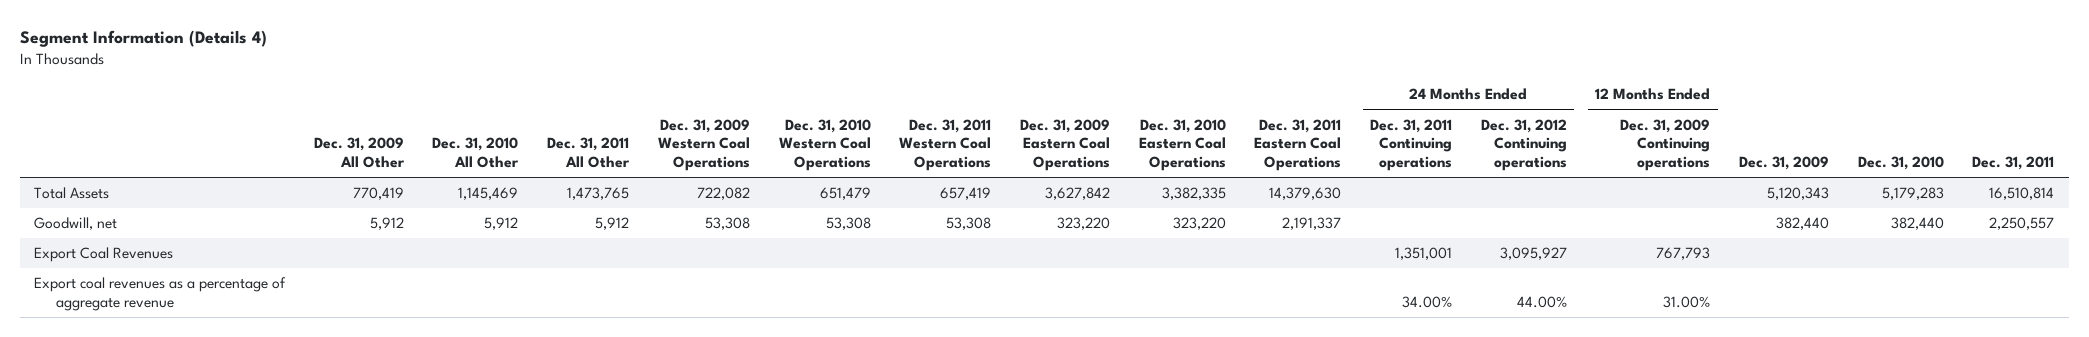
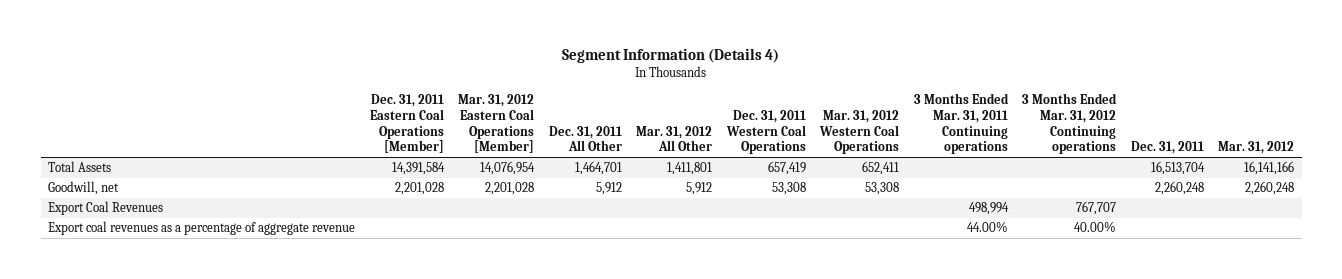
- | Dec. 31, 2009 All Other | Dec. 31, 2010 All Other | Dec. 31, 2011 All Other | Dec. 31, 2009 Western Coal Operations | Dec. 31, 2010 Western Coal Operations | Dec. 31, 2011 Western Coal Operations | Dec. 31, 2009 Eastern Coal Operations | Dec. 31, 2010 Eastern Coal Operations | Dec. 31, 2011 Eastern Coal Operations | 24 Months Ended Dec. 31, 2011 Continuing operations | 24 Months Ended Dec. 31, 2012 Continuing operations | 12 Months Ended Dec. 31, 2009 Continuing operations | Dec. 31, 2009 | Dec. 31, 2010 | Dec. 31, 2011
+ | Dec. 31, 2011 Eastern Coal Operations [Member] | Mar. 31, 2012 Eastern Coal Operations [Member] | Dec. 31, 2011 All Other | Mar. 31, 2012 All Other | Dec. 31, 2011 Western Coal Operations | Mar. 31, 2012 Western Coal Operations | 3 Months Ended Mar. 31, 2011 Continuing operations | 3 Months Ended Mar. 31, 2012 Continuing operations | Dec. 31, 2011 | Mar. 31, 2012
- Total Assets | 770,419 | 1,145,469 | 1,473,765 | 722,082 | 651,479 | 657,419 | 3,627,842 | 3,382,335 | 14,379,630 | | | | 5,120,343 | 5,179,283 | 16,510,814
- Goodwill, net | 5,912 | 5,912 | 5,912 | 53,308 | 53,308 | 53,308 | 323,220 | 323,220 | 2,191,337 | | | | 382,440 | 382,440 | 2,250,557
+ Total Assets | 14,391,584 | 14,076,954 | 1,464,701 | 1,411,801 | 657,419 | 652,411 | | | 16,513,704 | 16,141,166
+ Goodwill, net | 2,201,028 | 2,201,028 | 5,912 | 5,912 | 53,308 | 53,308 | | | 2,260,248 | 2,260,248

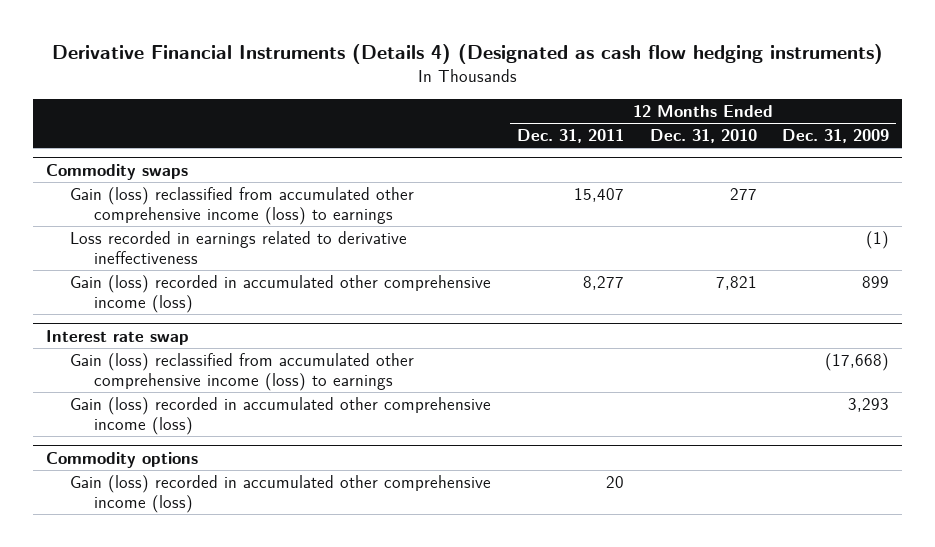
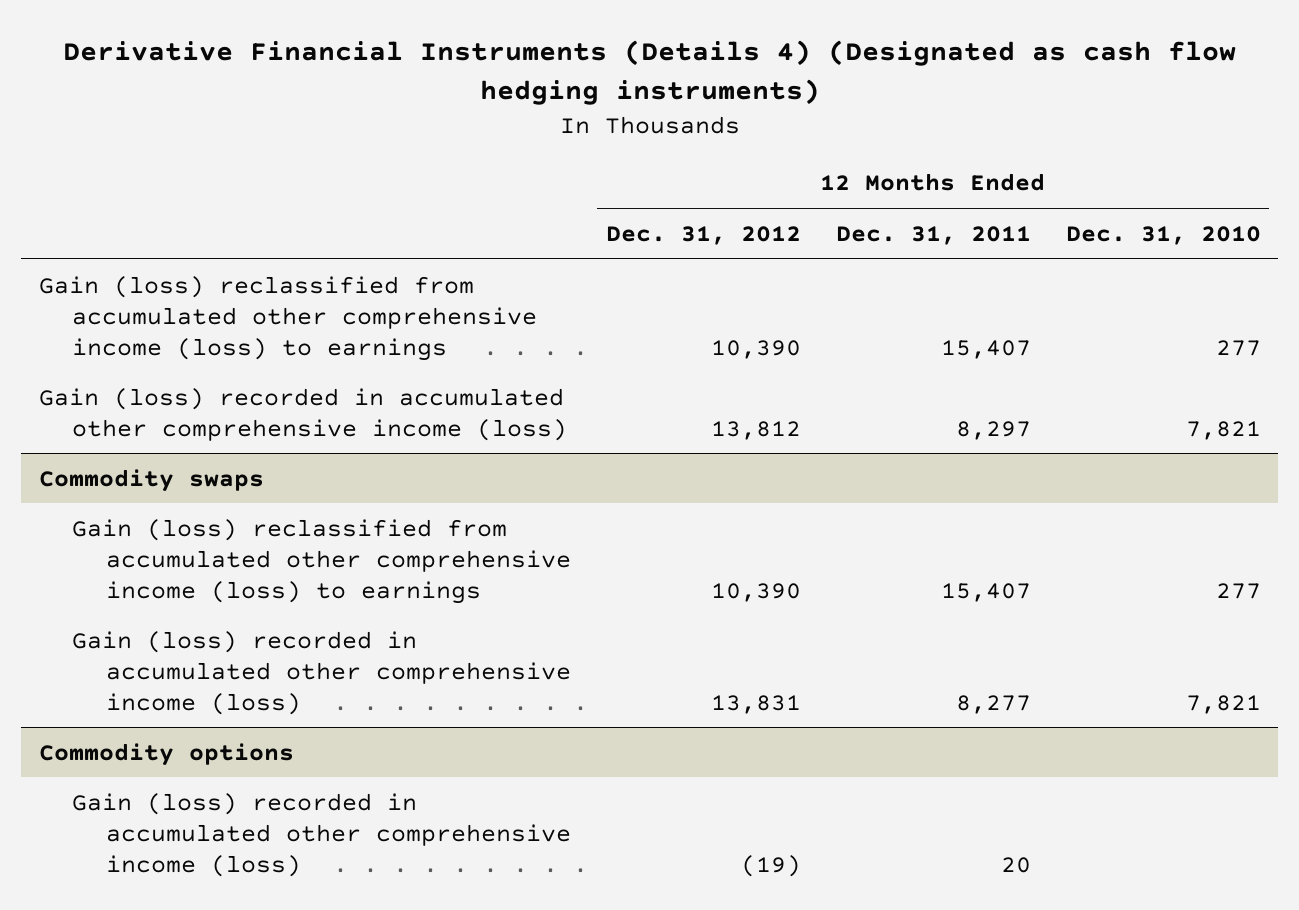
- | 12 Months Ended Dec. 31, 2011 | 12 Months Ended Dec. 31, 2010 | 12 Months Ended Dec. 31, 2009
+ | 12 Months Ended Dec. 31, 2012 | 12 Months Ended Dec. 31, 2011 | 12 Months Ended Dec. 31, 2010
+ Gain (loss) reclassified from accumulated other comprehensive income (loss) to earnings | 10,390 | 15,407 | 277
+ Gain (loss) recorded in accumulated other comprehensive income (loss) | 13,812 | 8,297 | 7,821
@ Commodity swaps
- Loss recorded in earnings related to derivative ineffectiveness | | | (1)
- Interest rate swap
- Gain (loss) reclassified from accumulated other comprehensive income (loss) to earnings | | | (17,668)
- Gain (loss) recorded in accumulated other comprehensive income (loss) | | | 3,293

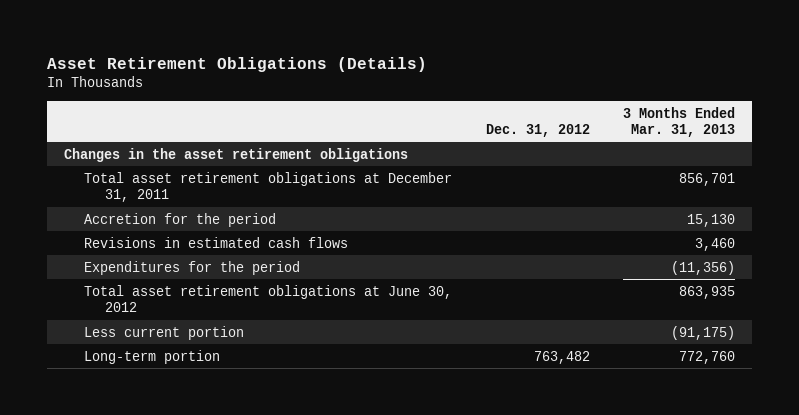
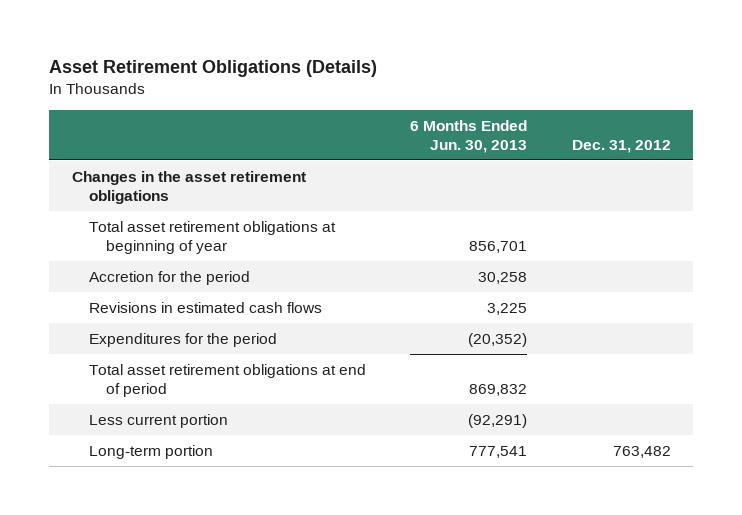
- | Dec. 31, 2012 | 3 Months Ended Mar. 31, 2013
+ | 6 Months Ended Jun. 30, 2013 | Dec. 31, 2012
- Total asset retirement obligations at December 31, 2011 | | 856,701
+ Total asset retirement obligations at beginning of year | 856,701 |
- Total asset retirement obligations at June 30, 2012 | | 863,935
+ Total asset retirement obligations at end of period | 869,832 |

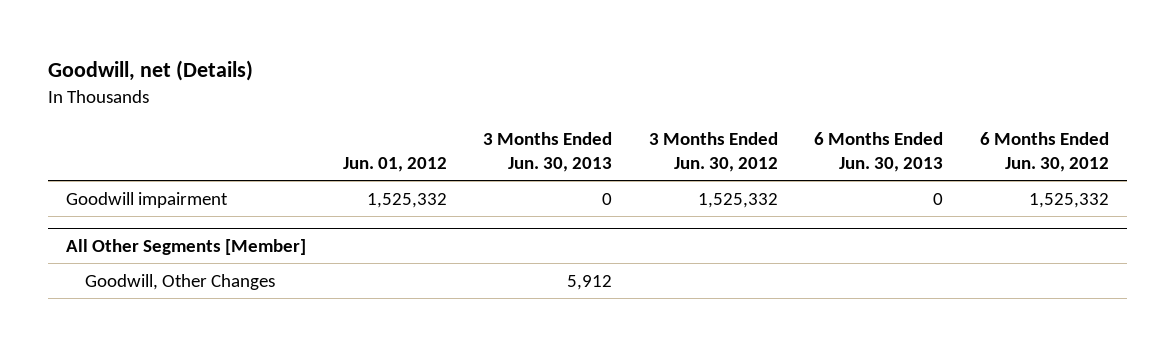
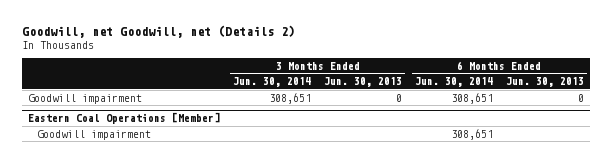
- Goodwill, net (Details)
+ Goodwill, net Goodwill, net (Details 2)
- | Jun. 01, 2012 | 3 Months Ended Jun. 30, 2013 | 3 Months Ended Jun. 30, 2012 | 6 Months Ended Jun. 30, 2013 | 6 Months Ended Jun. 30, 2012
+ | 3 Months Ended Jun. 30, 2014 | 3 Months Ended Jun. 30, 2013 | 6 Months Ended Jun. 30, 2014 | 6 Months Ended Jun. 30, 2013
- All Other Segments [Member]
- Goodwill, Other Changes | | 5,912 | | |
+ Eastern Coal Operations [Member]
+ Goodwill impairment | | | 308,651 |

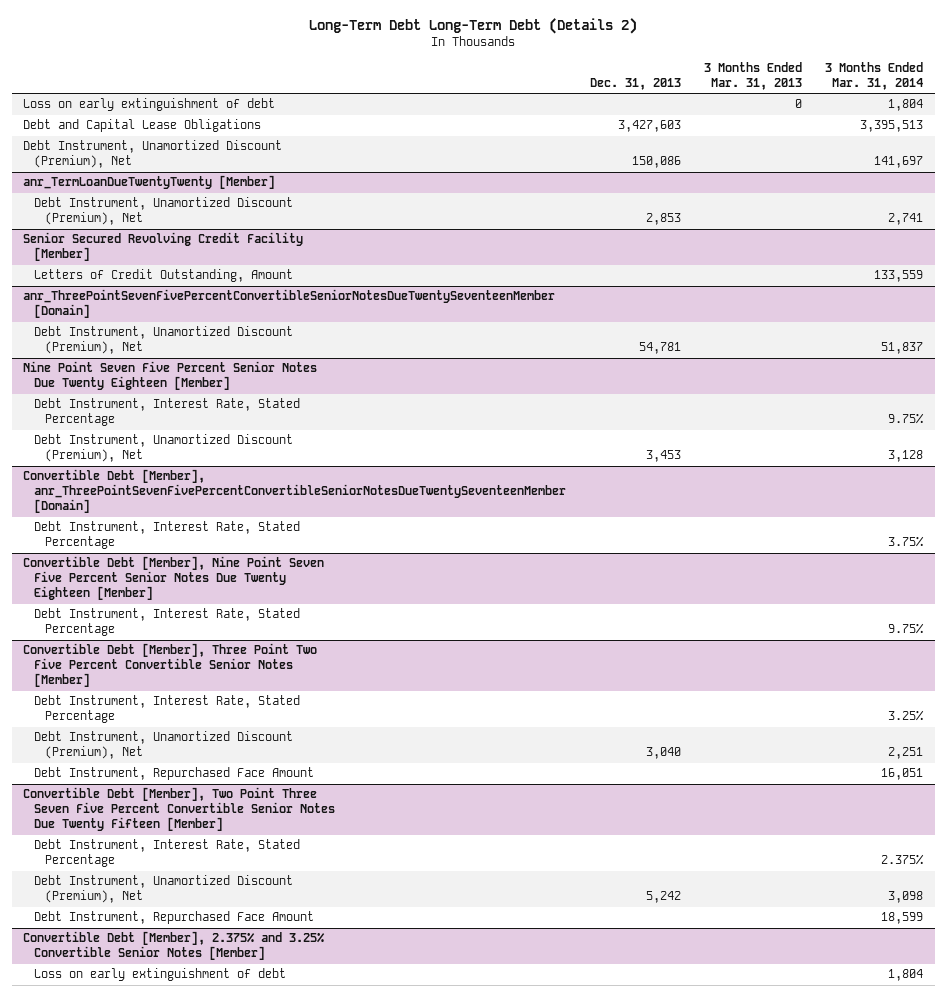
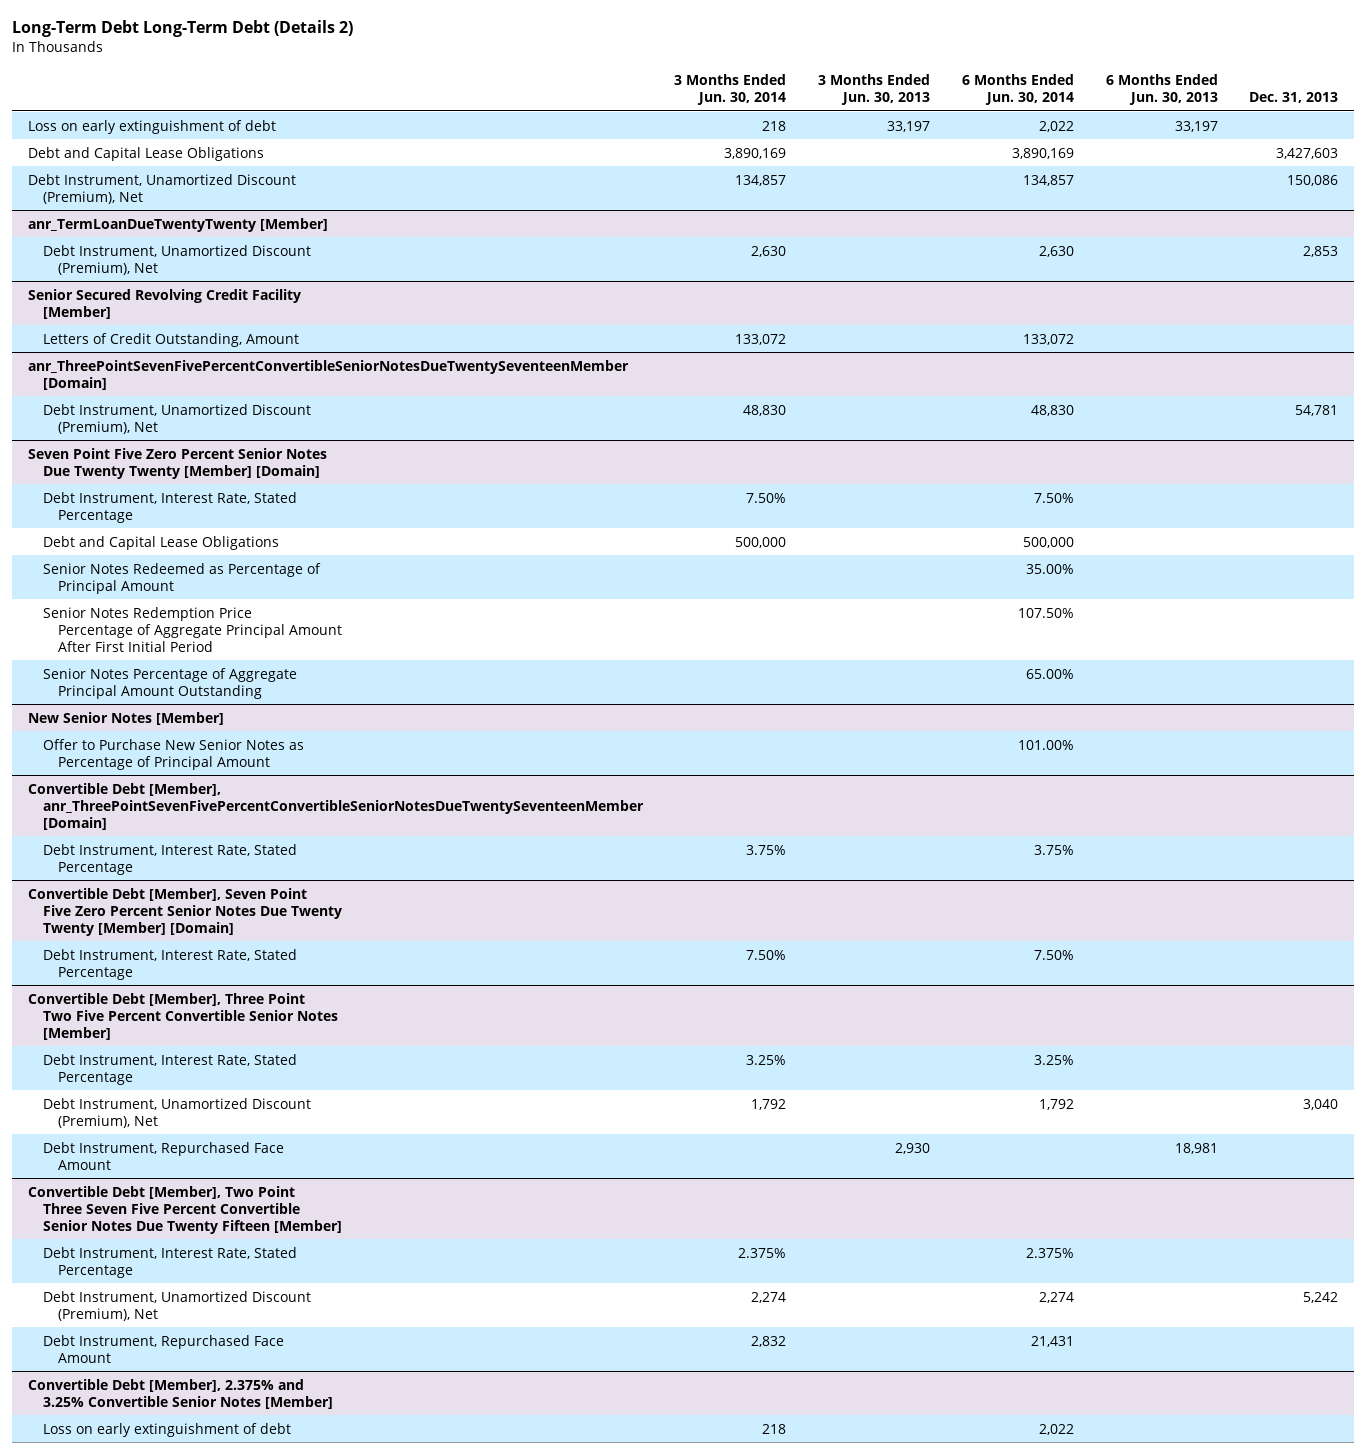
- | Dec. 31, 2013 | 3 Months Ended Mar. 31, 2013 | 3 Months Ended Mar. 31, 2014
+ | 3 Months Ended Jun. 30, 2014 | 3 Months Ended Jun. 30, 2013 | 6 Months Ended Jun. 30, 2014 | 6 Months Ended Jun. 30, 2013 | Dec. 31, 2013
- Nine Point Seven Five Percent Senior Notes Due Twenty Eighteen [Member]
+ Seven Point Five Zero Percent Senior Notes Due Twenty Twenty [Member] [Domain]
- Debt Instrument, Unamortized Discount (Premium), Net | 3,453 | | 3,128
+ Debt and Capital Lease Obligations | 500,000 | | 500,000 | |
+ Senior Notes Redeemed as Percentage of Principal Amount | | | 35.00% | |
+ Senior Notes Redemption Price Percentage of Aggregate Principal Amount After First Initial Period | | | 107.50% | |
+ Senior Notes Percentage of Aggregate Principal Amount Outstanding | | | 65.00% | |
+ New Senior Notes [Member]
+ Offer to Purchase New Senior Notes as Percentage of Principal Amount | | | 101.00% | |
- Convertible Debt [Member], Nine Point Seven Five Percent Senior Notes Due Twenty Eighteen [Member]
+ Convertible Debt [Member], Seven Point Five Zero Percent Senior Notes Due Twenty Twenty [Member] [Domain]

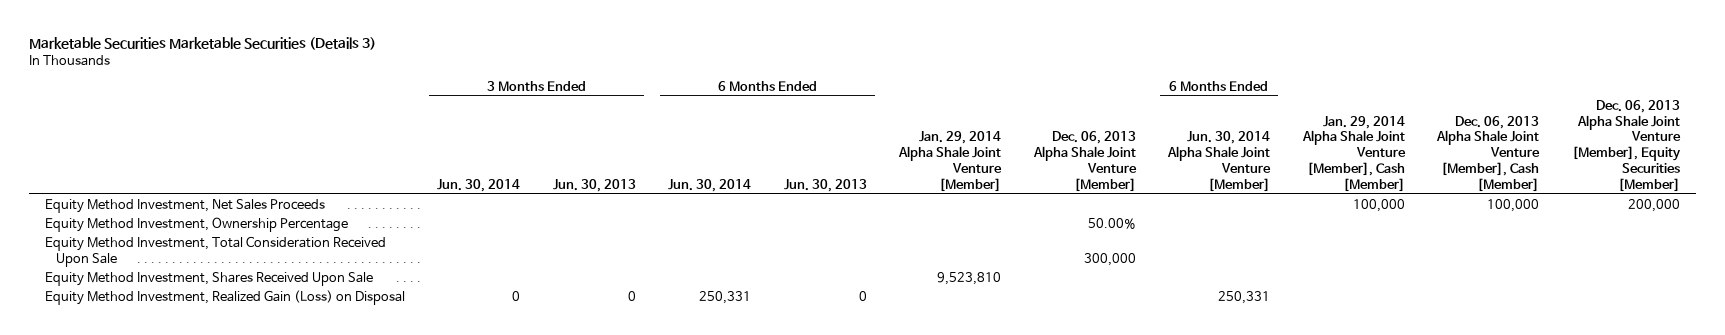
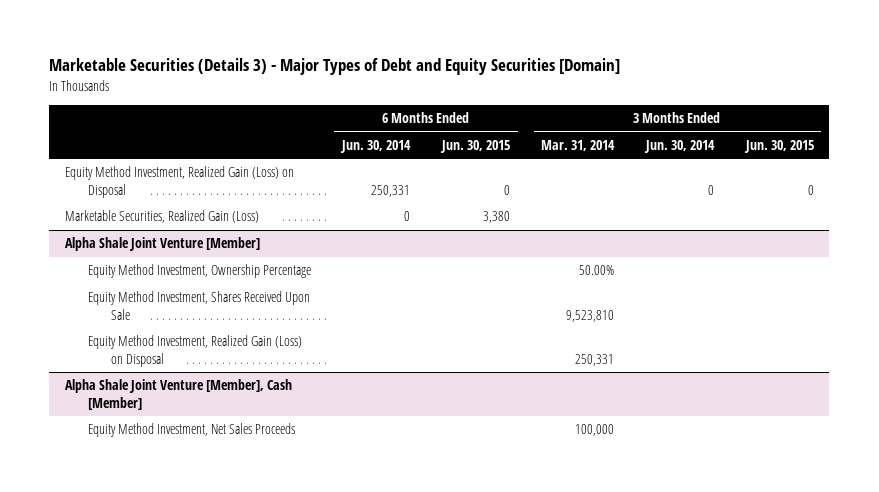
- Marketable Securities Marketable Securities (Details 3)
+ Marketable Securities (Details 3) - Major Types of Debt and Equity Securities [Domain]
- | 3 Months Ended Jun. 30, 2014 | 3 Months Ended Jun. 30, 2013 | 6 Months Ended Jun. 30, 2014 | 6 Months Ended Jun. 30, 2013 | Jan. 29, 2014 Alpha Shale Joint Venture [Member] | Dec. 06, 2013 Alpha Shale Joint Venture [Member] | 6 Months Ended Jun. 30, 2014 Alpha Shale Joint Venture [Member] | Jan. 29, 2014 Alpha Shale Joint Venture [Member], Cash [Member] | Dec. 06, 2013 Alpha Shale Joint Venture [Member], Cash [Member] | Dec. 06, 2013 Alpha Shale Joint Venture [Member], Equity Securities [Member]
+ | 6 Months Ended Jun. 30, 2014 | 6 Months Ended Jun. 30, 2015 | 3 Months Ended Mar. 31, 2014 | 3 Months Ended Jun. 30, 2014 | 3 Months Ended Jun. 30, 2015
- Equity Method Investment, Net Sales Proceeds | | | | | | | | 100,000 | 100,000 | 200,000
- Equity Method Investment, Ownership Percentage | | | | | | 50.00% | | | |
- Equity Method Investment, Total Consideration Received Upon Sale | | | | | | 300,000 | | | |
- Equity Method Investment, Shares Received Upon Sale | | | | | 9,523,810 | | | | |
+ Marketable Securities, Realized Gain (Loss) | 0 | 3,380 | | |
+ Alpha Shale Joint Venture [Member]
+ Equity Method Investment, Ownership Percentage | | | 50.00% | |
+ Equity Method Investment, Shares Received Upon Sale | | | 9,523,810 | |
+ Equity Method Investment, Realized Gain (Loss) on Disposal | | | 250,331 | |
+ Alpha Shale Joint Venture [Member], Cash [Member]
+ Equity Method Investment, Net Sales Proceeds | | | 100,000 | |

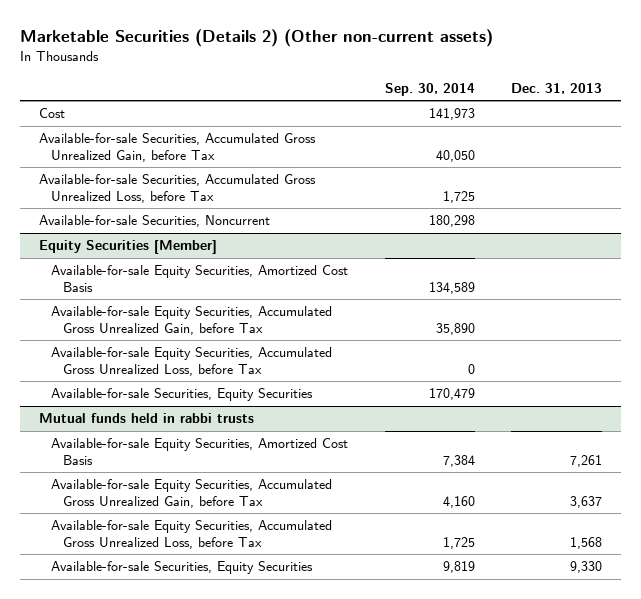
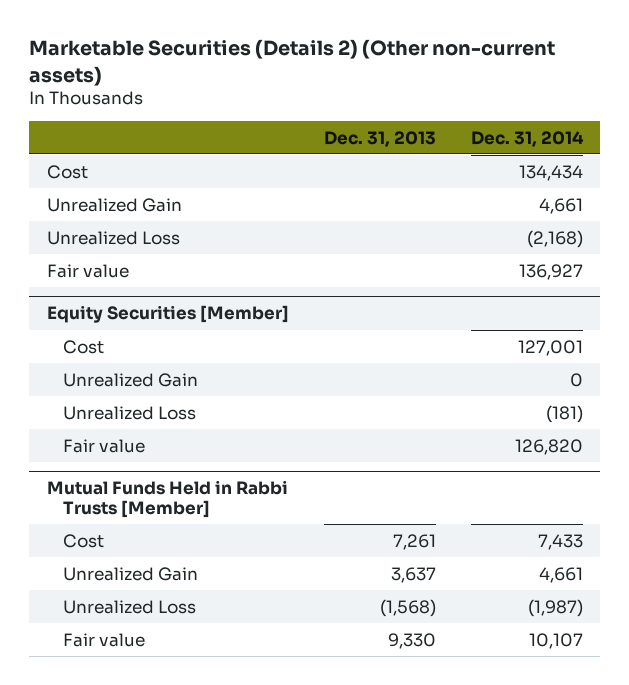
- | Sep. 30, 2014 | Dec. 31, 2013
+ | Dec. 31, 2013 | Dec. 31, 2014
- Available-for-sale Securities, Accumulated Gross Unrealized Gain, before Tax | 40,050 |
- Available-for-sale Securities, Accumulated Gross Unrealized Loss, before Tax | 1,725 |
- Available-for-sale Securities, Noncurrent | 180,298 |
+ Unrealized Gain | | 4,661
+ Unrealized Loss | | (2,168)
+ Fair value | | 136,927
@ Equity Securities [Member]
- Available-for-sale Equity Securities, Amortized Cost Basis | 134,589 |
- Available-for-sale Equity Securities, Accumulated Gross Unrealized Gain, before Tax | 35,890 |
- Available-for-sale Equity Securities, Accumulated Gross Unrealized Loss, before Tax | 0 |
- Available-for-sale Securities, Equity Securities | 170,479 |
- Mutual funds held in rabbi trusts
- Available-for-sale Equity Securities, Amortized Cost Basis | 7,384 | 7,261
- Available-for-sale Equity Securities, Accumulated Gross Unrealized Gain, before Tax | 4,160 | 3,637
- Available-for-sale Equity Securities, Accumulated Gross Unrealized Loss, before Tax | 1,725 | 1,568
- Available-for-sale Securities, Equity Securities | 9,819 | 9,330
@ Equity Securities [Member]
+ Cost | | 127,001
+ Unrealized Gain | | 0
+ Unrealized Loss | | (181)
+ Fair value | | 126,820
+ Mutual Funds Held in Rabbi Trusts [Member]
+ Cost | 7,261 | 7,433
+ Unrealized Gain | 3,637 | 4,661
+ Unrealized Loss | (1,568) | (1,987)
+ Fair value | 9,330 | 10,107

